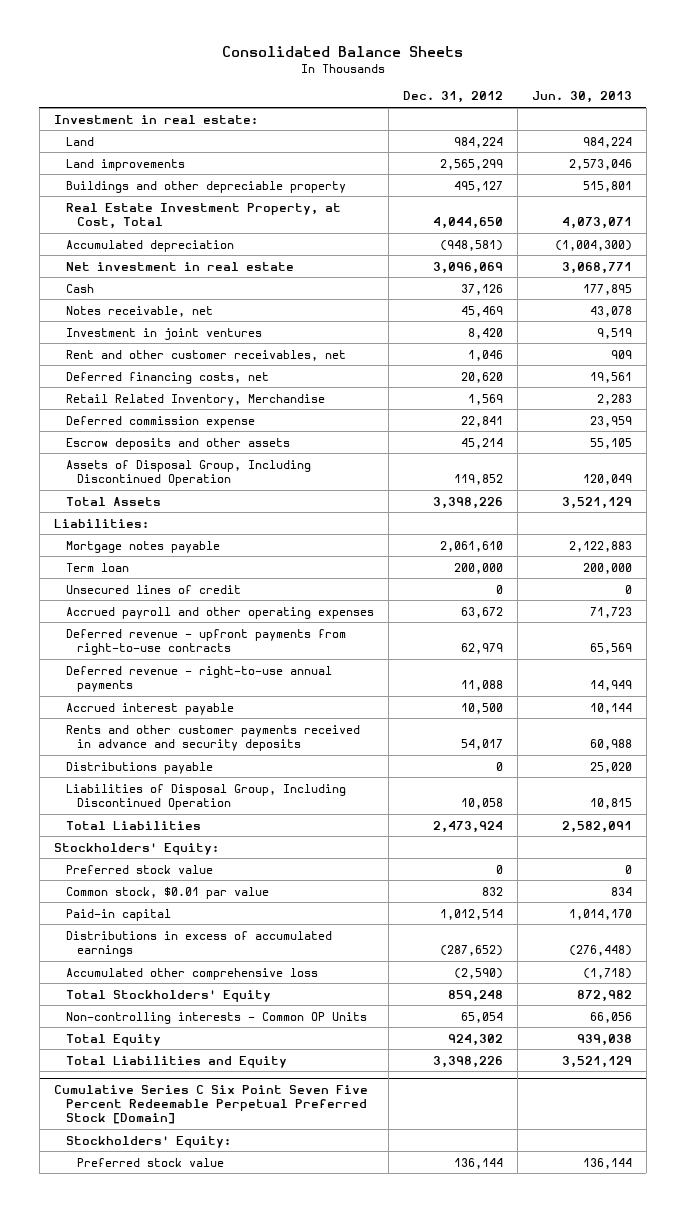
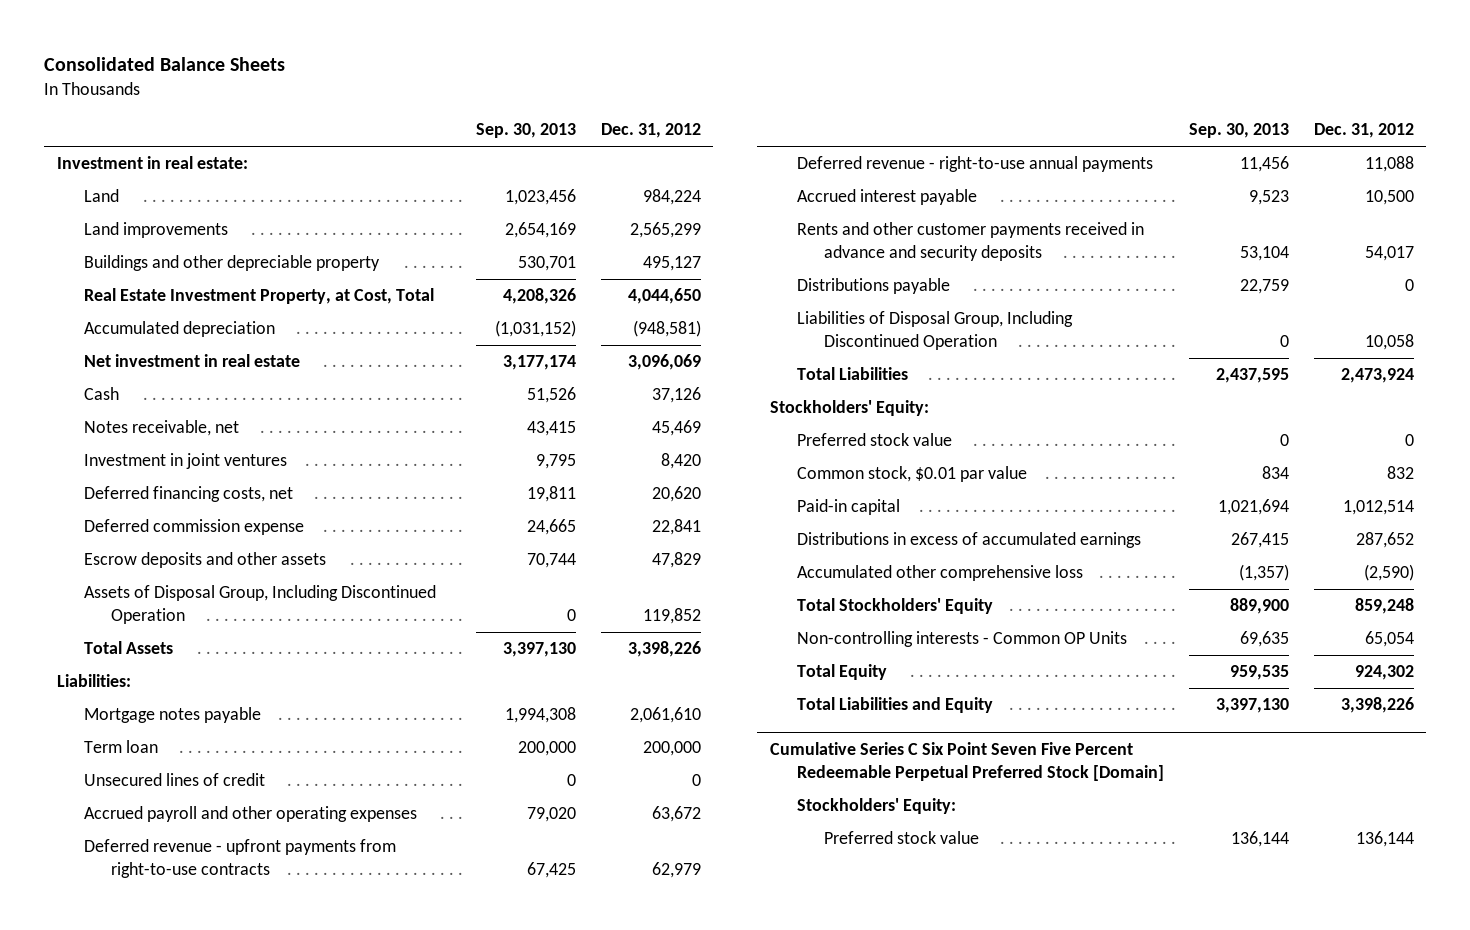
- | Dec. 31, 2012 | Jun. 30, 2013
+ | Sep. 30, 2013 | Dec. 31, 2012
- Rent and other customer receivables, net | 1,046 | 909
- Retail Related Inventory, Merchandise | 1,569 | 2,283
- Escrow deposits and other assets | 45,214 | 55,105
+ Escrow deposits and other assets | 70,744 | 47,829
- Distributions in excess of accumulated earnings | (287,652) | (276,448)
+ Distributions in excess of accumulated earnings | 267,415 | 287,652

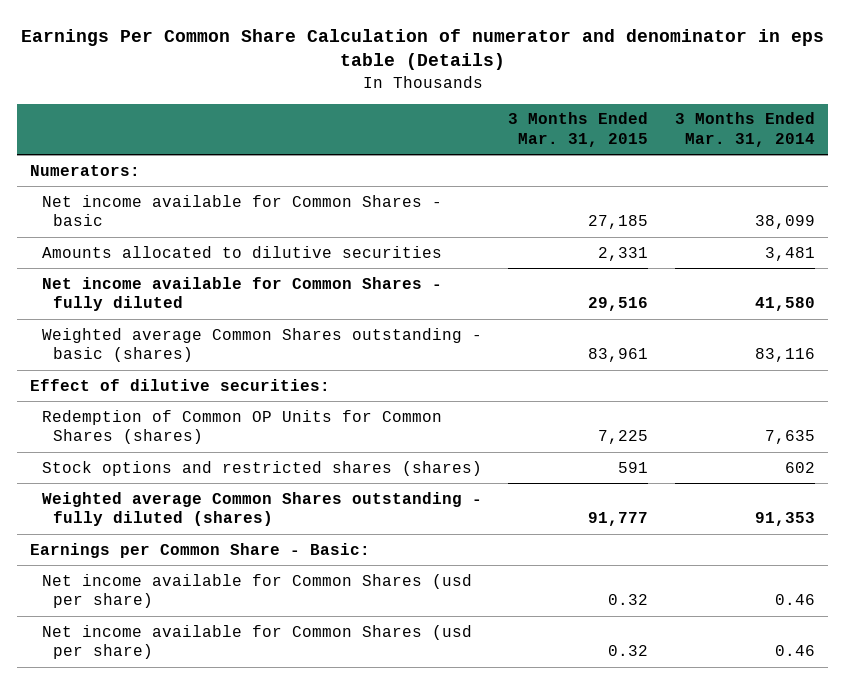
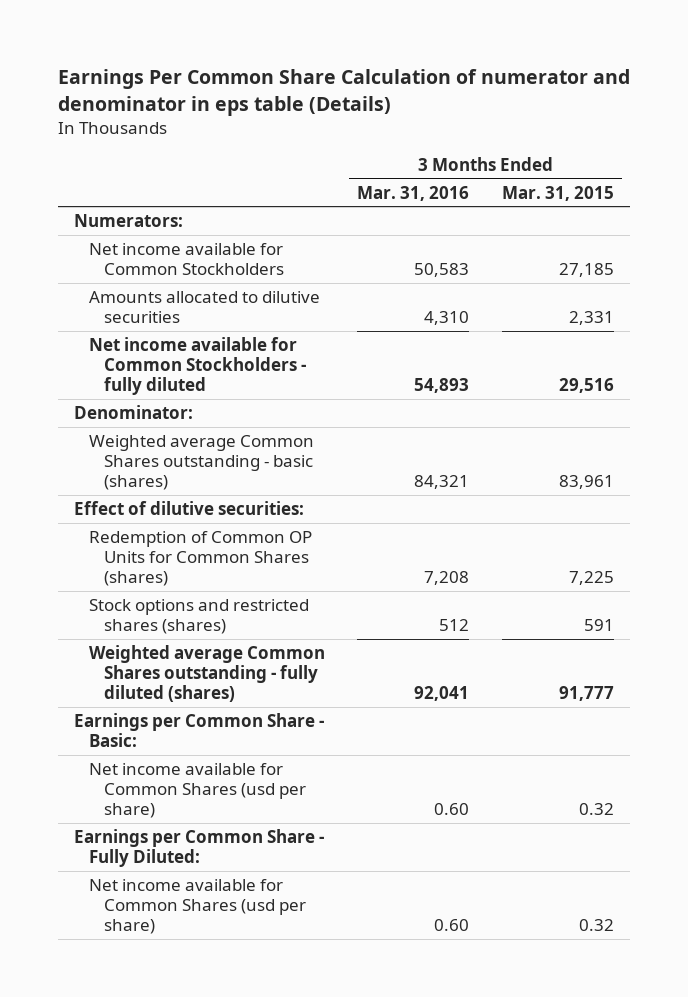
- | 3 Months Ended Mar. 31, 2015 | 3 Months Ended Mar. 31, 2014
+ | 3 Months Ended Mar. 31, 2016 | 3 Months Ended Mar. 31, 2015
- Net income available for Common Shares - basic | 27,185 | 38,099
+ Net income available for Common Stockholders | 50,583 | 27,185
- Net income available for Common Shares - fully diluted | 29,516 | 41,580
+ Net income available for Common Stockholders - fully diluted | 54,893 | 29,516
+ Denominator:
+ Earnings per Common Share - Fully Diluted:

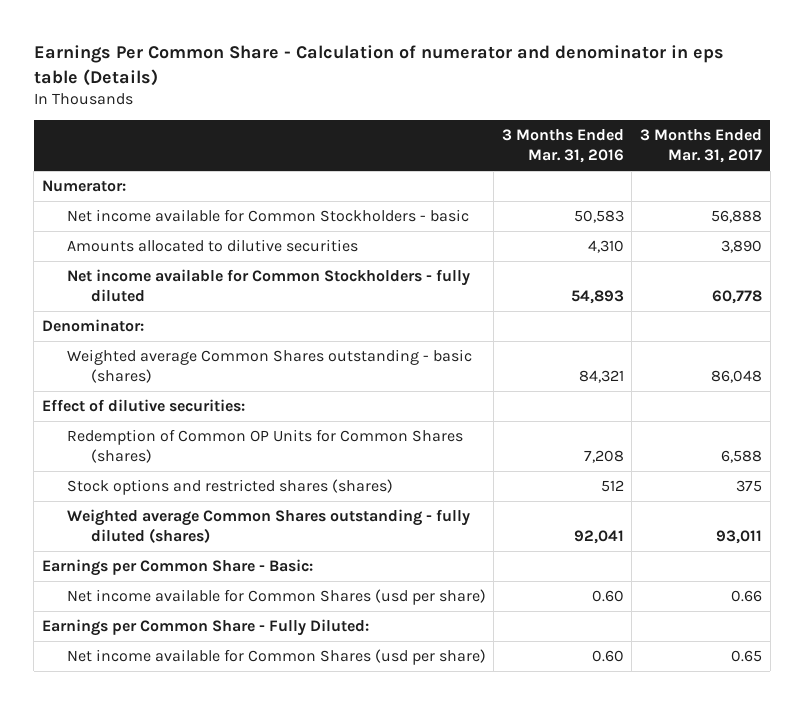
- Earnings Per Common Share Calculation of numerator and denominator in eps table (Details)
+ Earnings Per Common Share - Calculation of numerator and denominator in eps table (Details)
- | 3 Months Ended Mar. 31, 2016 | 3 Months Ended Mar. 31, 2015
+ | 3 Months Ended Mar. 31, 2016 | 3 Months Ended Mar. 31, 2017
- Numerators:
- Net income available for Common Stockholders | 50,583 | 27,185
+ Numerator:
+ Net income available for Common Stockholders - basic | 50,583 | 56,888

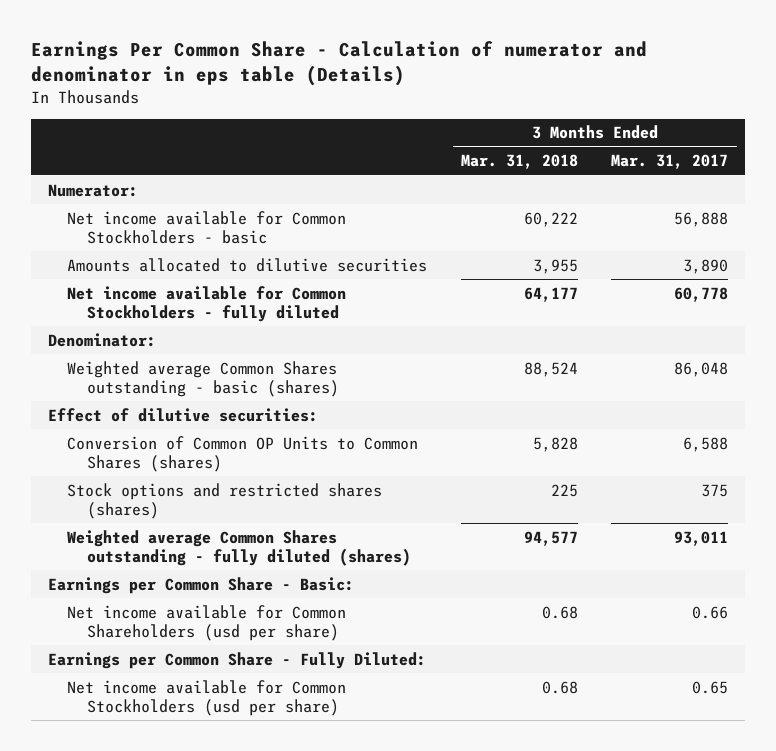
- | 3 Months Ended Mar. 31, 2016 | 3 Months Ended Mar. 31, 2017
+ | 3 Months Ended Mar. 31, 2018 | 3 Months Ended Mar. 31, 2017
- Redemption of Common OP Units for Common Shares (shares) | 7,208 | 6,588
+ Conversion of Common OP Units to Common Shares (shares) | 5,828 | 6,588
- Net income available for Common Shares (usd per share) | 0.60 | 0.66
+ Net income available for Common Shareholders (usd per share) | 0.68 | 0.66
- Net income available for Common Shares (usd per share) | 0.60 | 0.65
+ Net income available for Common Stockholders (usd per share) | 0.68 | 0.65

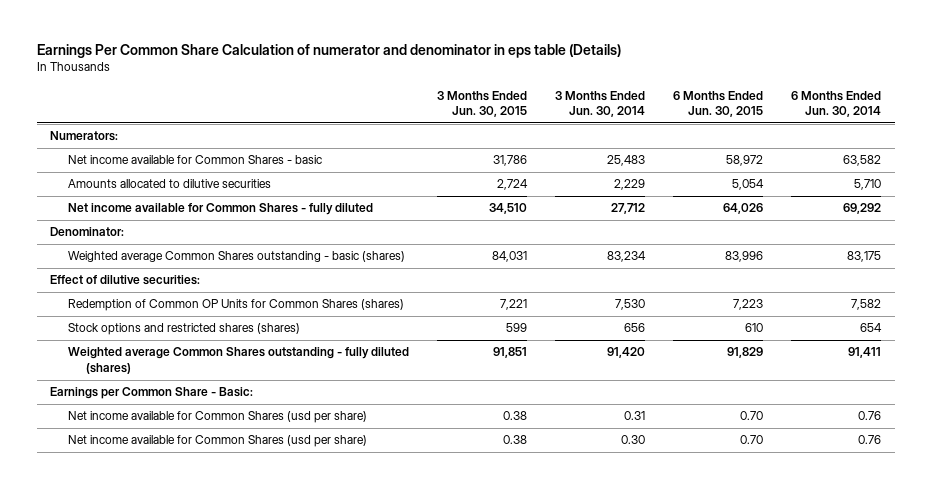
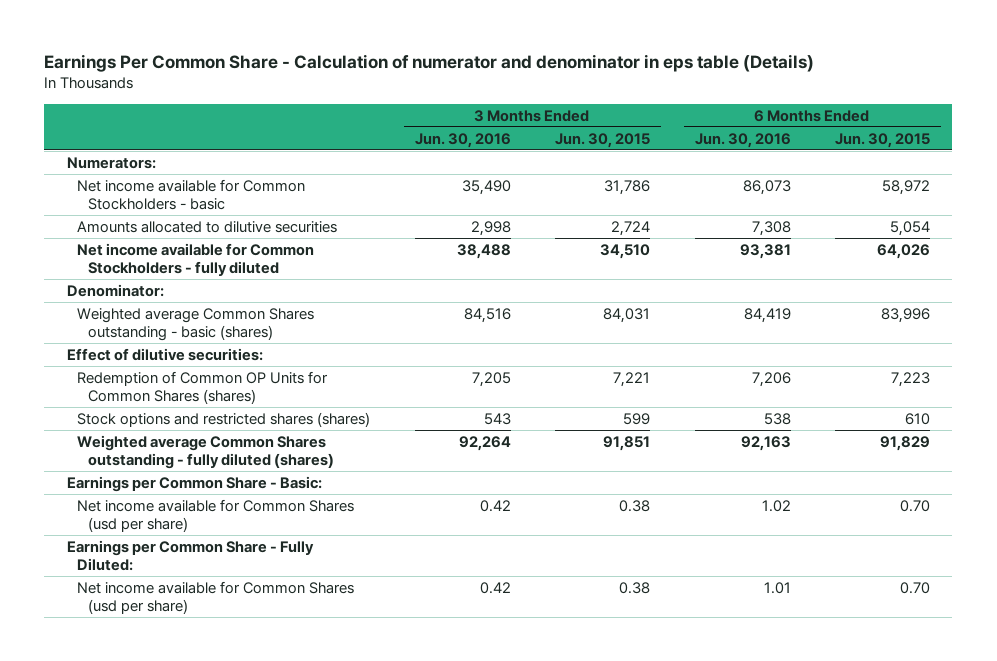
- Earnings Per Common Share Calculation of numerator and denominator in eps table (Details)
+ Earnings Per Common Share - Calculation of numerator and denominator in eps table (Details)
- | 3 Months Ended Jun. 30, 2015 | 3 Months Ended Jun. 30, 2014 | 6 Months Ended Jun. 30, 2015 | 6 Months Ended Jun. 30, 2014
+ | 3 Months Ended Jun. 30, 2016 | 3 Months Ended Jun. 30, 2015 | 6 Months Ended Jun. 30, 2016 | 6 Months Ended Jun. 30, 2015
- Net income available for Common Shares - basic | 31,786 | 25,483 | 58,972 | 63,582
+ Net income available for Common Stockholders - basic | 35,490 | 31,786 | 86,073 | 58,972
- Net income available for Common Shares - fully diluted | 34,510 | 27,712 | 64,026 | 69,292
+ Net income available for Common Stockholders - fully diluted | 38,488 | 34,510 | 93,381 | 64,026
+ Earnings per Common Share - Fully Diluted:

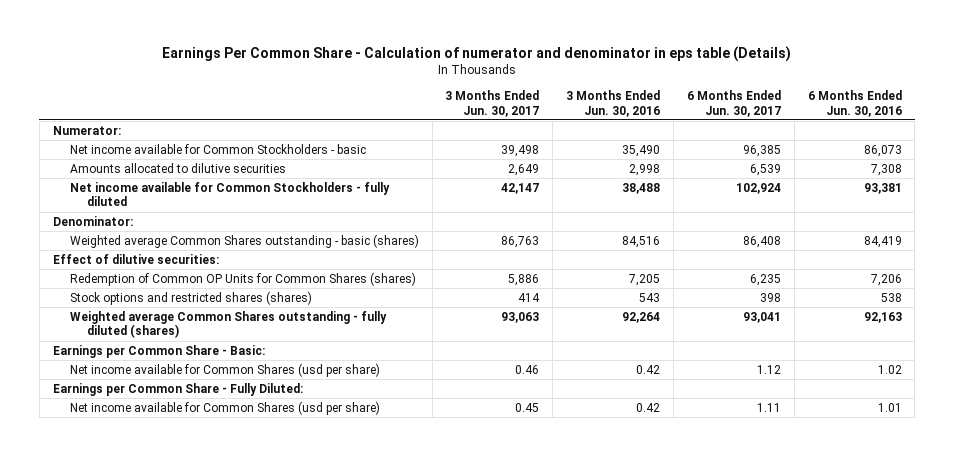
- | 3 Months Ended Jun. 30, 2016 | 3 Months Ended Jun. 30, 2015 | 6 Months Ended Jun. 30, 2016 | 6 Months Ended Jun. 30, 2015
+ | 3 Months Ended Jun. 30, 2017 | 3 Months Ended Jun. 30, 2016 | 6 Months Ended Jun. 30, 2017 | 6 Months Ended Jun. 30, 2016
- Numerators:
+ Numerator:

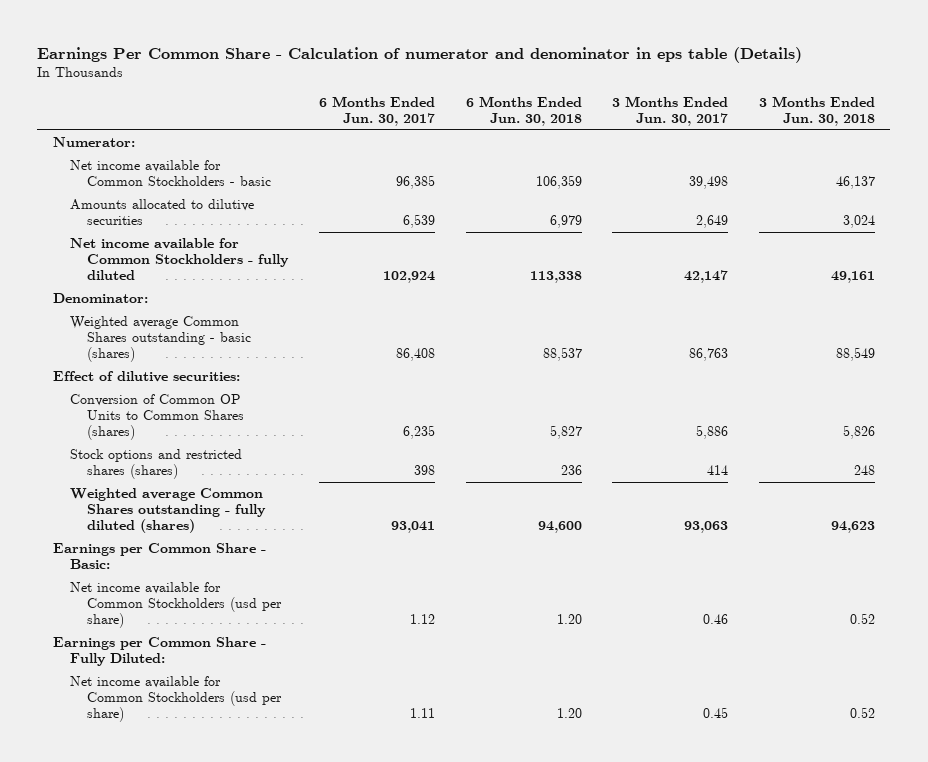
- | 3 Months Ended Jun. 30, 2017 | 3 Months Ended Jun. 30, 2016 | 6 Months Ended Jun. 30, 2017 | 6 Months Ended Jun. 30, 2016
+ | 6 Months Ended Jun. 30, 2017 | 6 Months Ended Jun. 30, 2018 | 3 Months Ended Jun. 30, 2017 | 3 Months Ended Jun. 30, 2018
- Redemption of Common OP Units for Common Shares (shares) | 5,886 | 7,205 | 6,235 | 7,206
+ Conversion of Common OP Units to Common Shares (shares) | 6,235 | 5,827 | 5,886 | 5,826
- Net income available for Common Shares (usd per share) | 0.46 | 0.42 | 1.12 | 1.02
+ Net income available for Common Stockholders (usd per share) | 1.12 | 1.20 | 0.46 | 0.52
- Net income available for Common Shares (usd per share) | 0.45 | 0.42 | 1.11 | 1.01
+ Net income available for Common Stockholders (usd per share) | 1.11 | 1.20 | 0.45 | 0.52

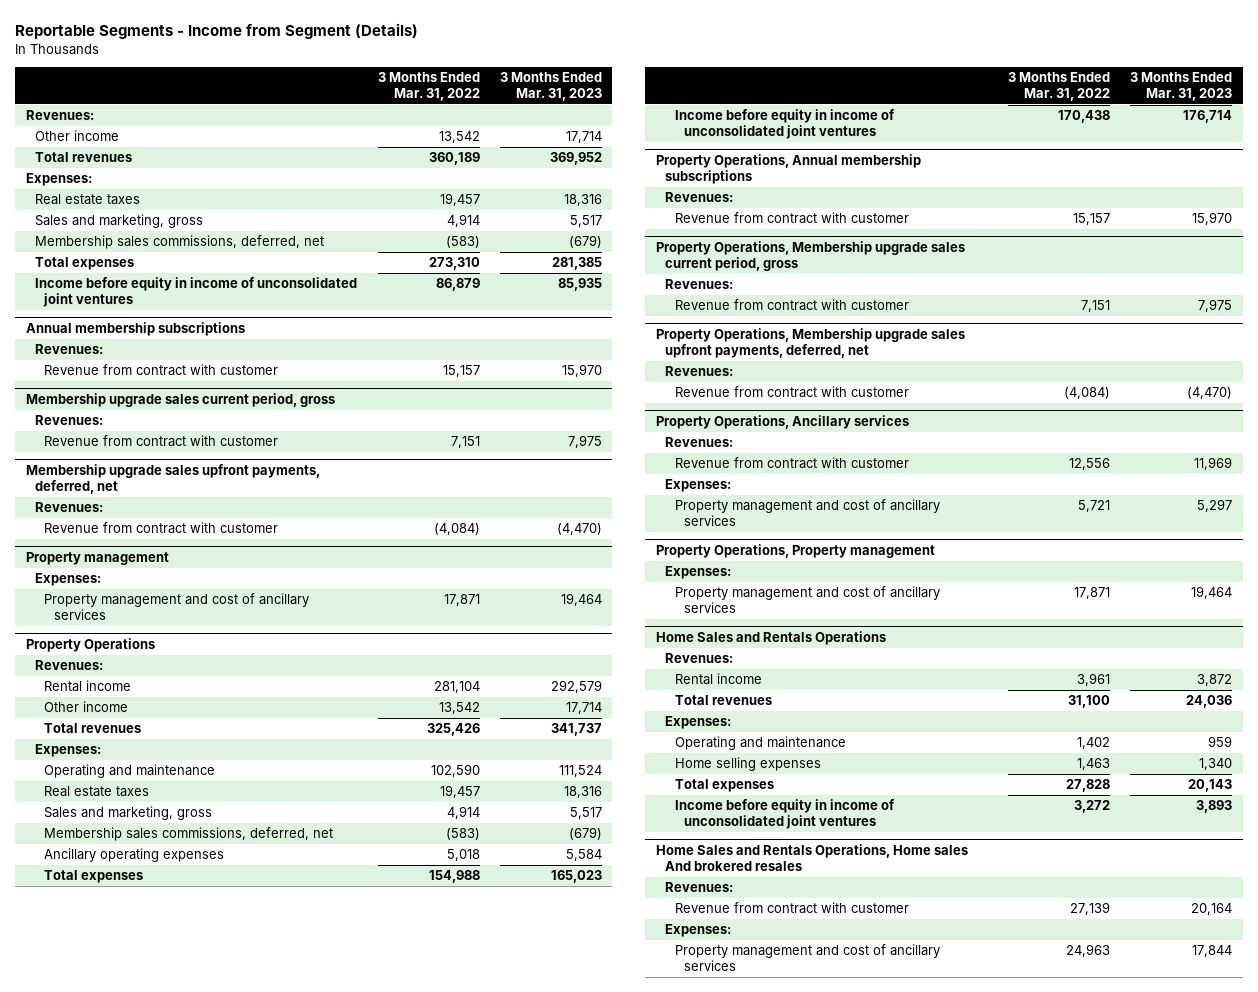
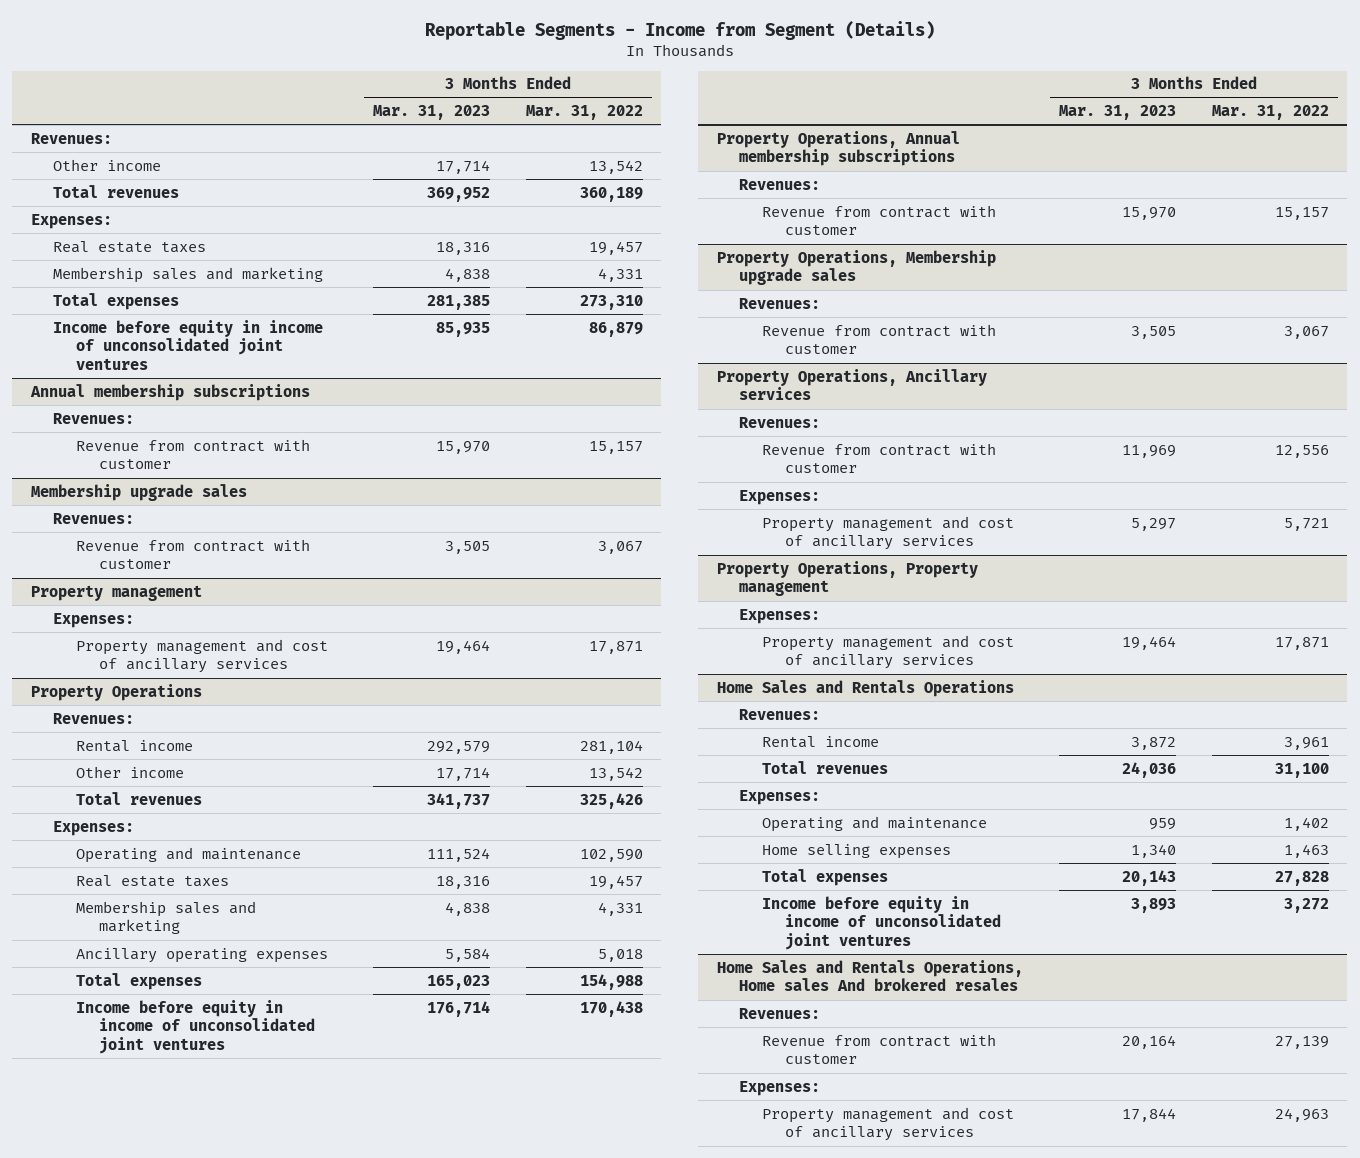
- | 3 Months Ended Mar. 31, 2022 | 3 Months Ended Mar. 31, 2023
+ | 3 Months Ended Mar. 31, 2023 | 3 Months Ended Mar. 31, 2022
- Sales and marketing, gross | 4,914 | 5,517
- Membership sales commissions, deferred, net | (583) | (679)
+ Membership sales and marketing | 4,838 | 4,331
- Membership upgrade sales current period, gross
- Revenues:
- Revenue from contract with customer | 7,151 | 7,975
- Membership upgrade sales upfront payments, deferred, net
+ Membership upgrade sales
- Revenue from contract with customer | (4,084) | (4,470)
+ Revenue from contract with customer | 3,505 | 3,067
@ Property Operations
- Sales and marketing, gross | 4,914 | 5,517
- Membership sales commissions, deferred, net | (583) | (679)
+ Membership sales and marketing | 4,838 | 4,331
- Property Operations, Membership upgrade sales current period, gross
- Revenues:
- Revenue from contract with customer | 7,151 | 7,975
- Property Operations, Membership upgrade sales upfront payments, deferred, net
+ Property Operations, Membership upgrade sales
- Revenue from contract with customer | (4,084) | (4,470)
+ Revenue from contract with customer | 3,505 | 3,067

